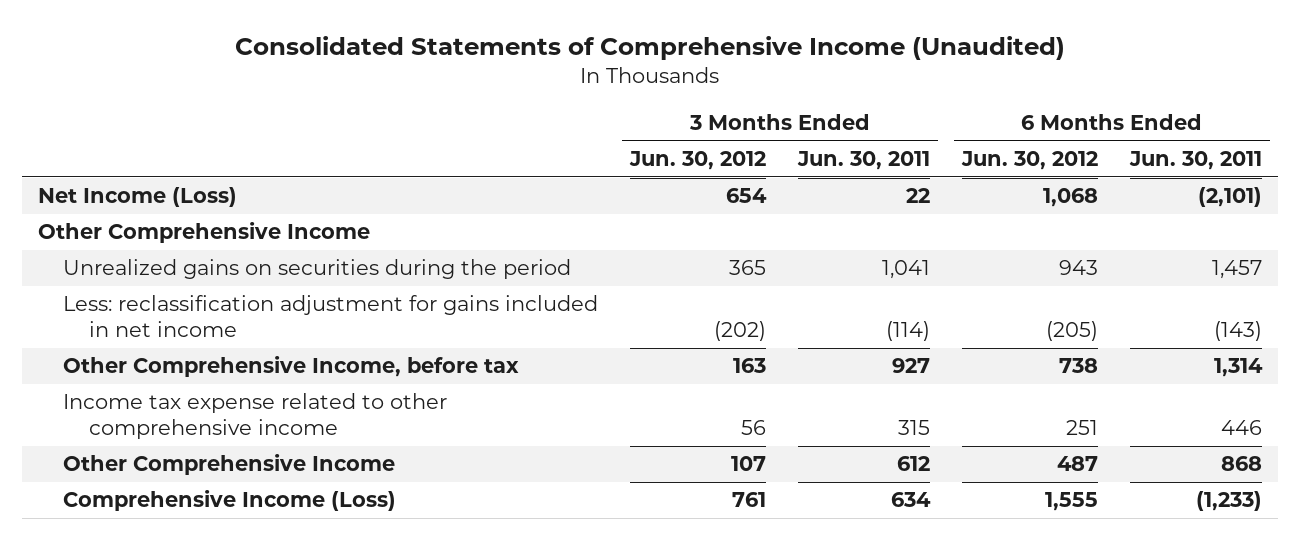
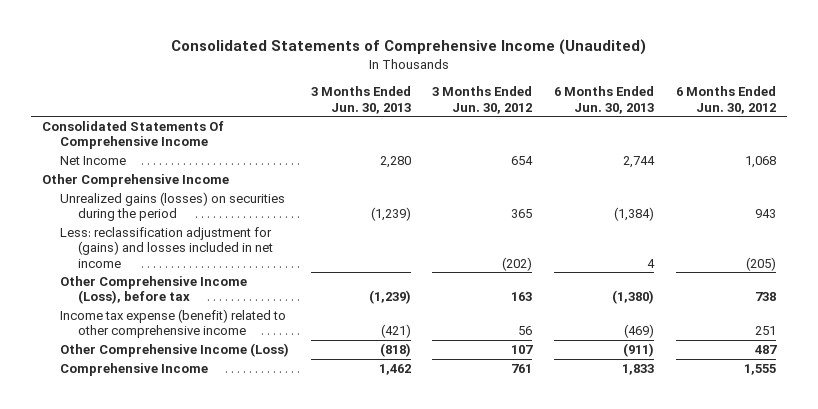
- | 3 Months Ended Jun. 30, 2012 | 3 Months Ended Jun. 30, 2011 | 6 Months Ended Jun. 30, 2012 | 6 Months Ended Jun. 30, 2011
+ | 3 Months Ended Jun. 30, 2013 | 3 Months Ended Jun. 30, 2012 | 6 Months Ended Jun. 30, 2013 | 6 Months Ended Jun. 30, 2012
- Net Income (Loss) | 654 | 22 | 1,068 | (2,101)
+ Consolidated Statements Of Comprehensive Income
+ Net Income | 2,280 | 654 | 2,744 | 1,068
- Unrealized gains on securities during the period | 365 | 1,041 | 943 | 1,457
- Less: reclassification adjustment for gains included in net income | (202) | (114) | (205) | (143)
- Other Comprehensive Income, before tax | 163 | 927 | 738 | 1,314
- Income tax expense related to other comprehensive income | 56 | 315 | 251 | 446
- Other Comprehensive Income | 107 | 612 | 487 | 868
- Comprehensive Income (Loss) | 761 | 634 | 1,555 | (1,233)
+ Unrealized gains (losses) on securities during the period | (1,239) | 365 | (1,384) | 943
+ Less: reclassification adjustment for (gains) and losses included in net income | | (202) | 4 | (205)
+ Other Comprehensive Income (Loss), before tax | (1,239) | 163 | (1,380) | 738
+ Income tax expense (benefit) related to other comprehensive income | (421) | 56 | (469) | 251
+ Other Comprehensive Income (Loss) | (818) | 107 | (911) | 487
+ Comprehensive Income | 1,462 | 761 | 1,833 | 1,555

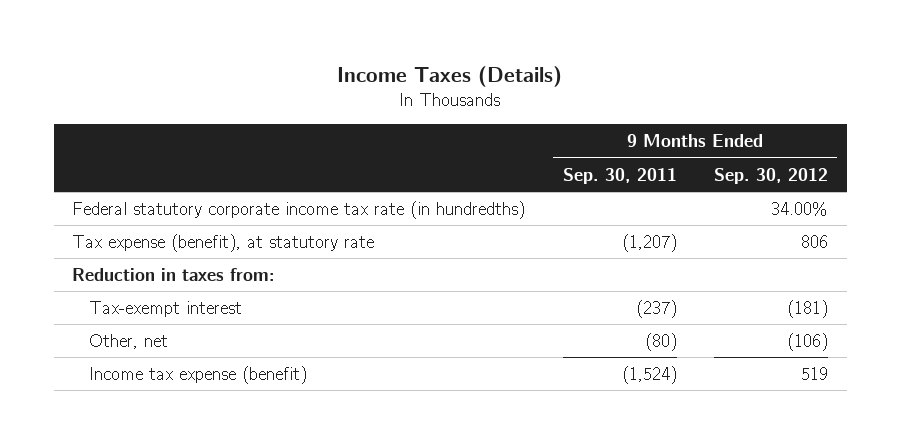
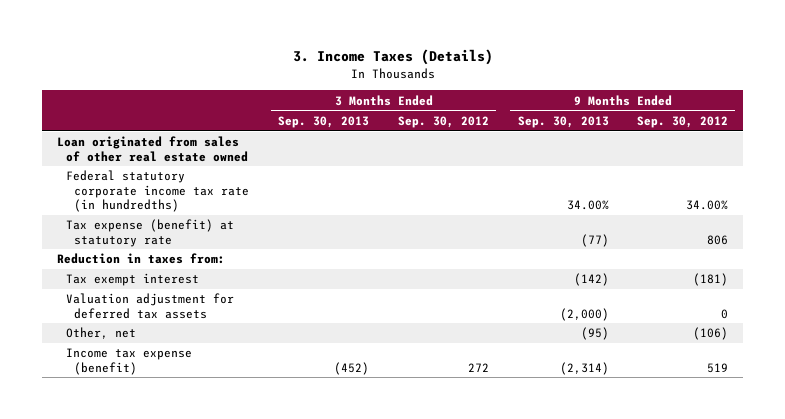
- Income Taxes (Details)
+ 3. Income Taxes (Details)
- | 9 Months Ended Sep. 30, 2011 | 9 Months Ended Sep. 30, 2012
+ | 3 Months Ended Sep. 30, 2013 | 3 Months Ended Sep. 30, 2012 | 9 Months Ended Sep. 30, 2013 | 9 Months Ended Sep. 30, 2012
+ Loan originated from sales of other real estate owned
- Tax expense (benefit), at statutory rate | (1,207) | 806
+ Tax expense (benefit) at statutory rate | | | (77) | 806
- Tax-exempt interest | (237) | (181)
+ Tax exempt interest | | | (142) | (181)
+ Valuation adjustment for deferred tax assets | | | (2,000) | 0

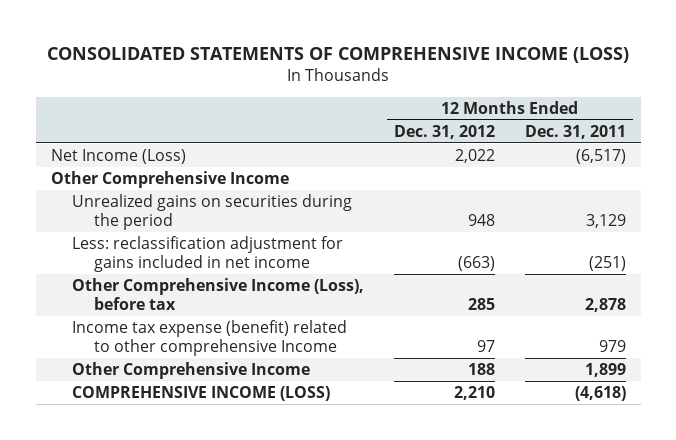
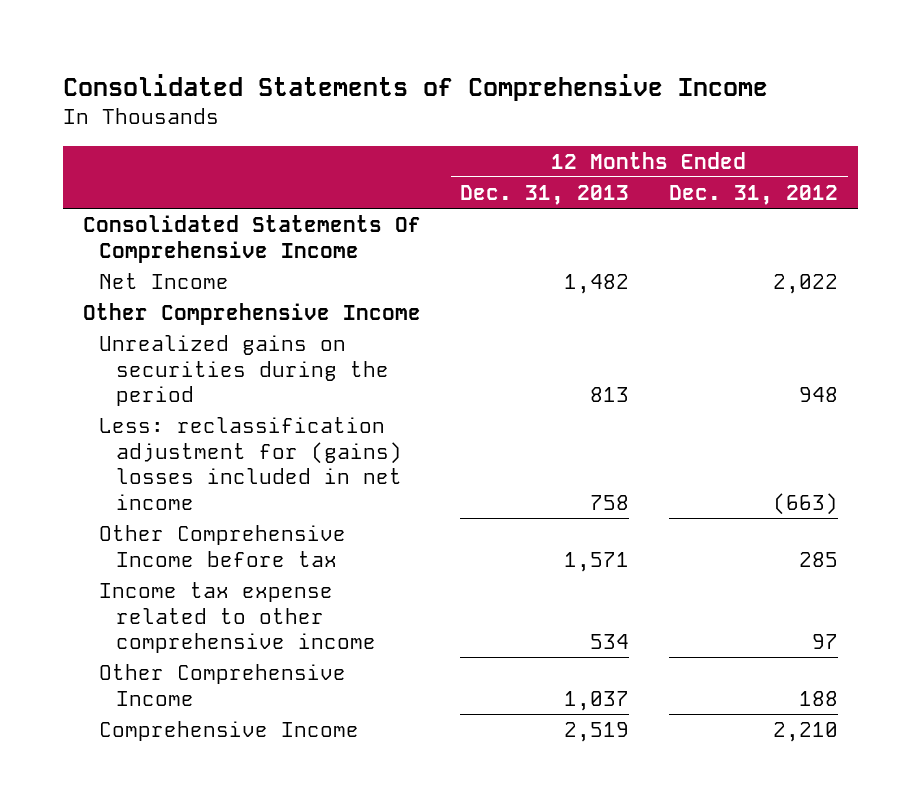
- CONSOLIDATED STATEMENTS OF COMPREHENSIVE INCOME (LOSS)
+ Consolidated Statements of Comprehensive Income
- | 12 Months Ended Dec. 31, 2012 | 12 Months Ended Dec. 31, 2011
+ | 12 Months Ended Dec. 31, 2013 | 12 Months Ended Dec. 31, 2012
- Net Income (Loss) | 2,022 | (6,517)
+ Consolidated Statements Of Comprehensive Income
+ Net Income | 1,482 | 2,022
- Less: reclassification adjustment for gains included in net income | (663) | (251)
- Other Comprehensive Income (Loss), before tax | 285 | 2,878
- Income tax expense (benefit) related to other comprehensive Income | 97 | 979
+ Less: reclassification adjustment for (gains) losses included in net income | 758 | (663)
+ Other Comprehensive Income before tax | 1,571 | 285
+ Income tax expense related to other comprehensive income | 534 | 97
- COMPREHENSIVE INCOME (LOSS) | 2,210 | (4,618)
+ Comprehensive Income | 2,519 | 2,210

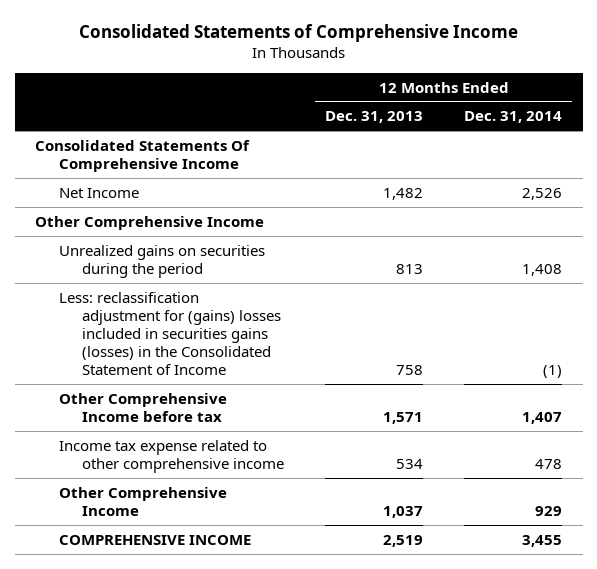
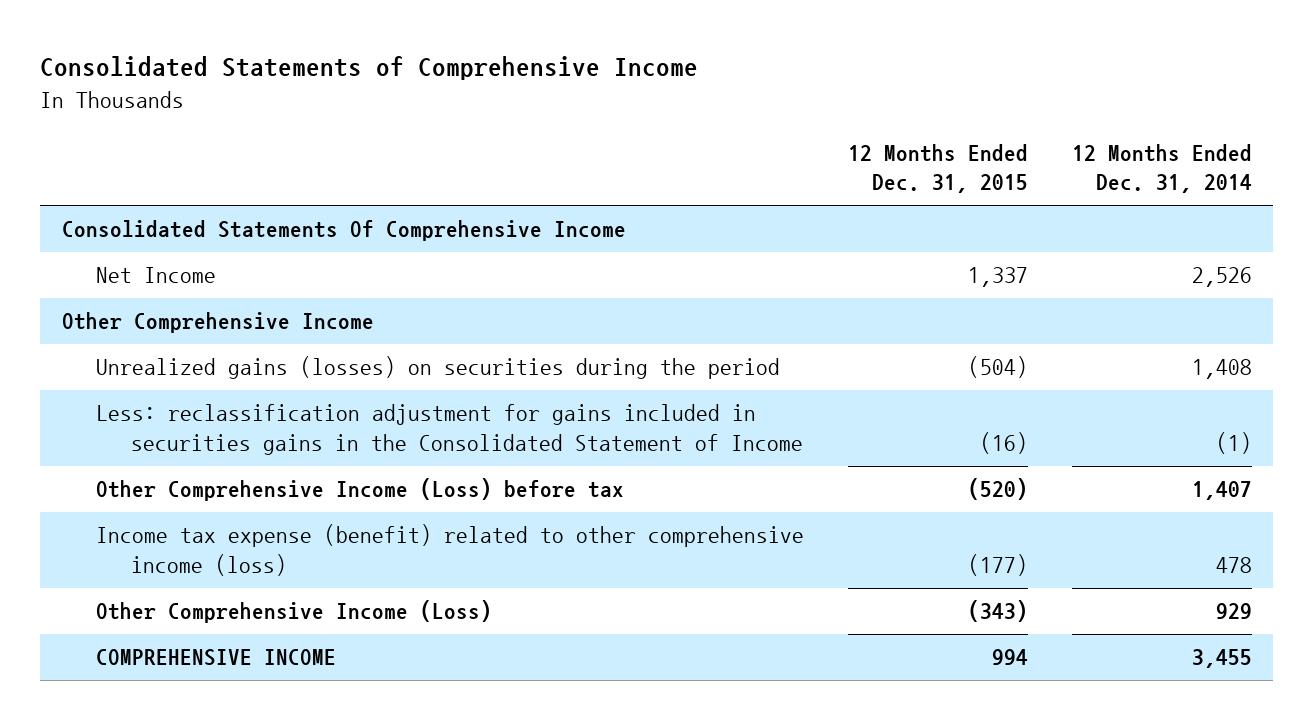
- | 12 Months Ended Dec. 31, 2013 | 12 Months Ended Dec. 31, 2014
+ | 12 Months Ended Dec. 31, 2015 | 12 Months Ended Dec. 31, 2014
- Unrealized gains on securities during the period | 813 | 1,408
- Less: reclassification adjustment for (gains) losses included in securities gains (losses) in the Consolidated Statement of Income | 758 | (1)
- Other Comprehensive Income before tax | 1,571 | 1,407
- Income tax expense related to other comprehensive income | 534 | 478
- Other Comprehensive Income | 1,037 | 929
+ Unrealized gains (losses) on securities during the period | (504) | 1,408
+ Less: reclassification adjustment for gains included in securities gains in the Consolidated Statement of Income | (16) | (1)
+ Other Comprehensive Income (Loss) before tax | (520) | 1,407
+ Income tax expense (benefit) related to other comprehensive income (loss) | (177) | 478
+ Other Comprehensive Income (Loss) | (343) | 929

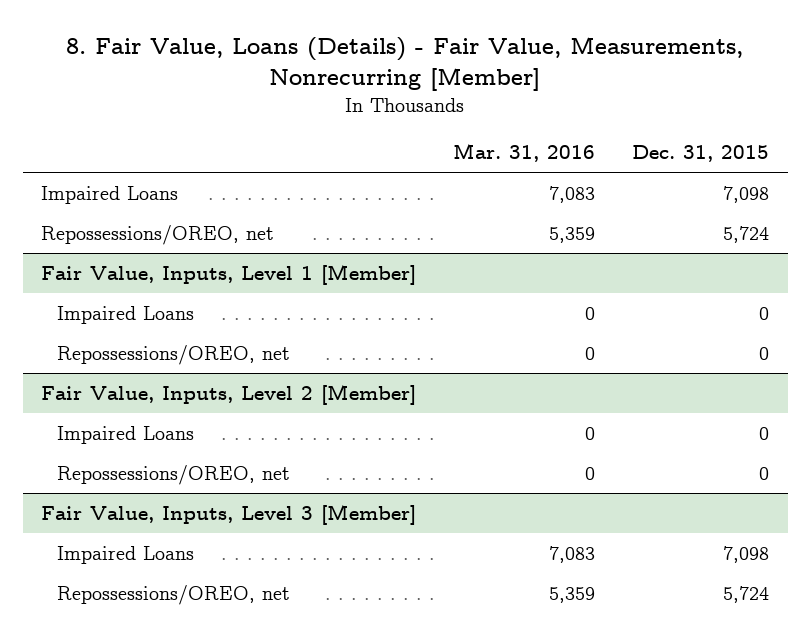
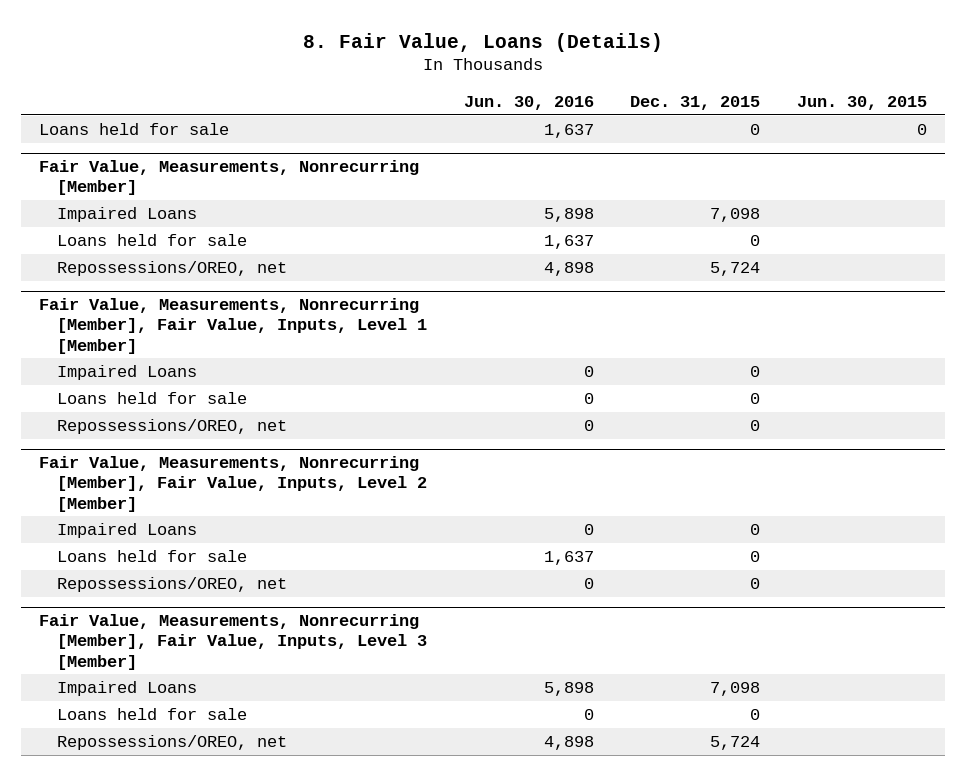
- 8. Fair Value, Loans (Details) - Fair Value, Measurements, Nonrecurring [Member]
+ 8. Fair Value, Loans (Details)
- | Mar. 31, 2016 | Dec. 31, 2015
+ | Jun. 30, 2016 | Dec. 31, 2015 | Jun. 30, 2015
+ Loans held for sale | 1,637 | 0 | 0
+ Fair Value, Measurements, Nonrecurring [Member]
+ Loans held for sale | 1,637 | 0 |
- Fair Value, Inputs, Level 1 [Member]
+ Fair Value, Measurements, Nonrecurring [Member], Fair Value, Inputs, Level 1 [Member]
+ Loans held for sale | 0 | 0 |
- Fair Value, Inputs, Level 2 [Member]
+ Fair Value, Measurements, Nonrecurring [Member], Fair Value, Inputs, Level 2 [Member]
+ Loans held for sale | 1,637 | 0 |
- Fair Value, Inputs, Level 3 [Member]
+ Fair Value, Measurements, Nonrecurring [Member], Fair Value, Inputs, Level 3 [Member]
+ Loans held for sale | 0 | 0 |

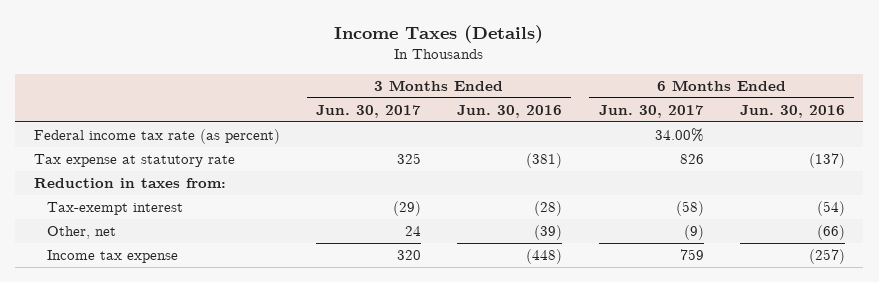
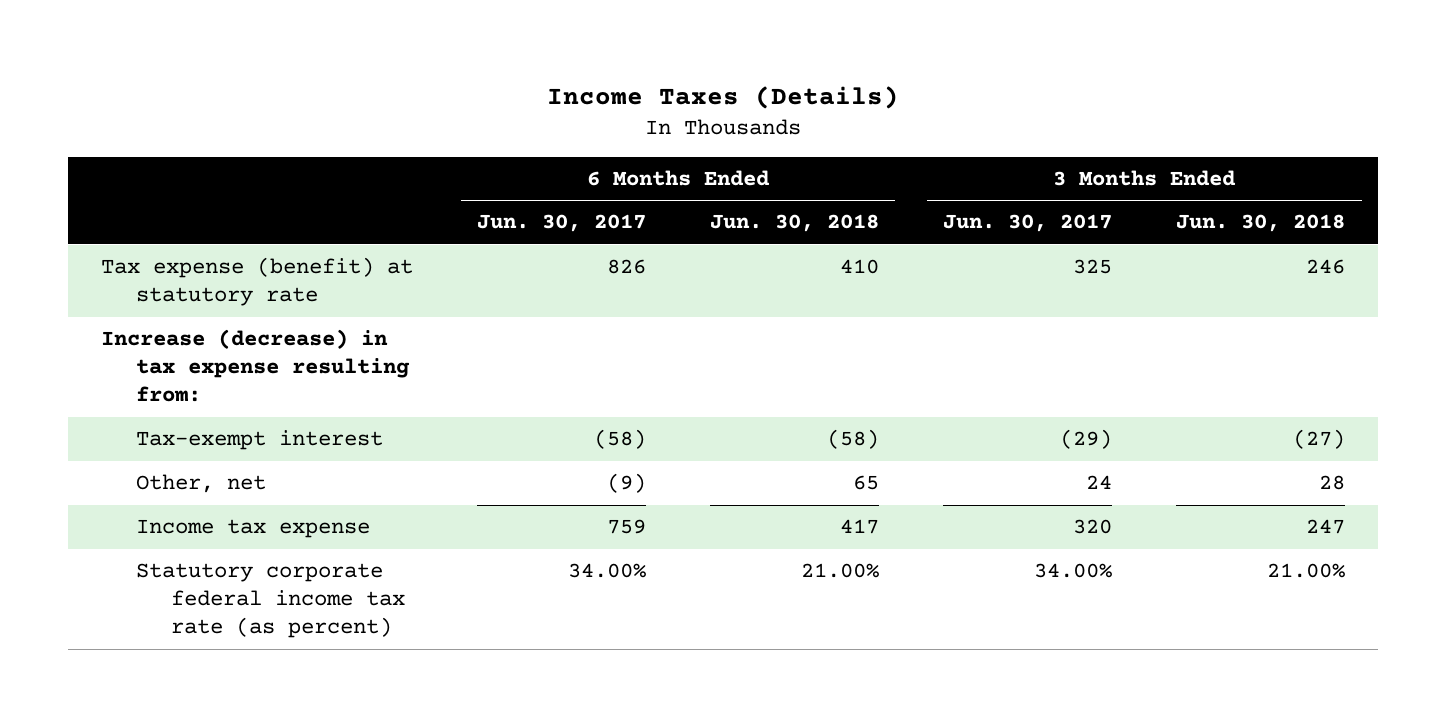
- | 3 Months Ended Jun. 30, 2017 | 3 Months Ended Jun. 30, 2016 | 6 Months Ended Jun. 30, 2017 | 6 Months Ended Jun. 30, 2016
+ | 6 Months Ended Jun. 30, 2017 | 6 Months Ended Jun. 30, 2018 | 3 Months Ended Jun. 30, 2017 | 3 Months Ended Jun. 30, 2018
- Federal income tax rate (as percent) | | | 34.00% |
- Tax expense at statutory rate | 325 | (381) | 826 | (137)
- Reduction in taxes from:
+ Tax expense (benefit) at statutory rate | 826 | 410 | 325 | 246
+ Increase (decrease) in tax expense resulting from:
+ Statutory corporate federal income tax rate (as percent) | 34.00% | 21.00% | 34.00% | 21.00%

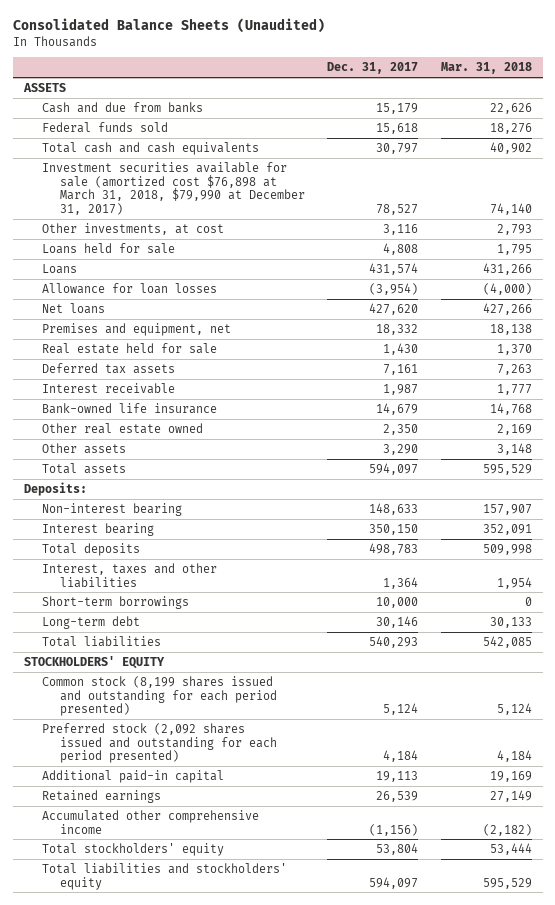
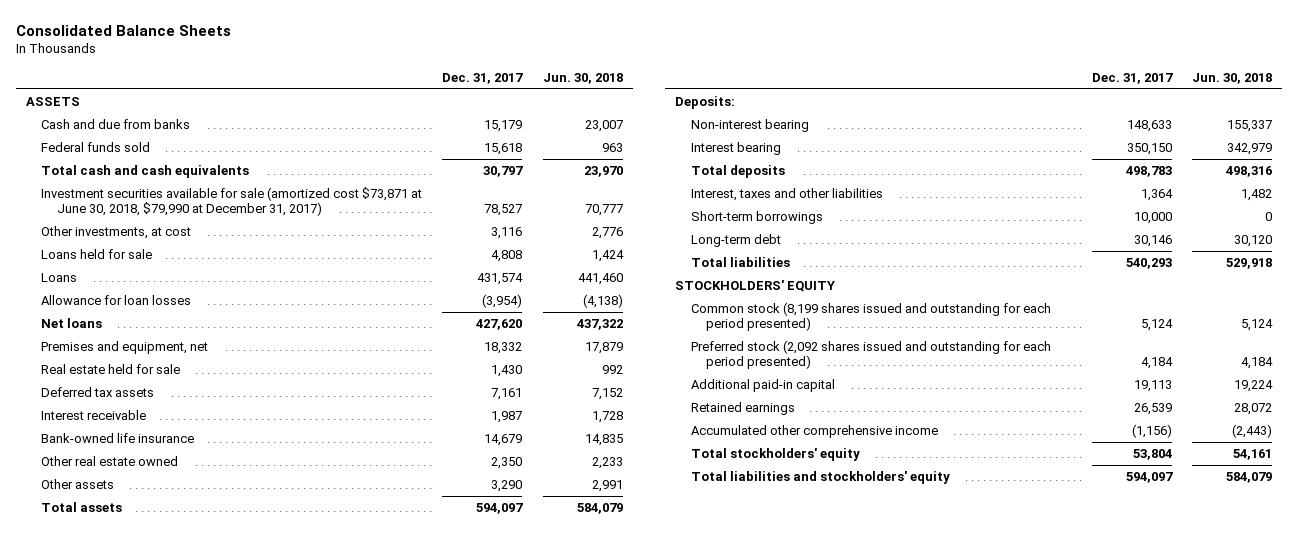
- Consolidated Balance Sheets (Unaudited)
+ Consolidated Balance Sheets
- | Dec. 31, 2017 | Mar. 31, 2018
+ | Dec. 31, 2017 | Jun. 30, 2018
- Investment securities available for sale (amortized cost $76,898 at March 31, 2018, $79,990 at December 31, 2017) | 78,527 | 74,140
+ Investment securities available for sale (amortized cost $73,871 at June 30, 2018, $79,990 at December 31, 2017) | 78,527 | 70,777

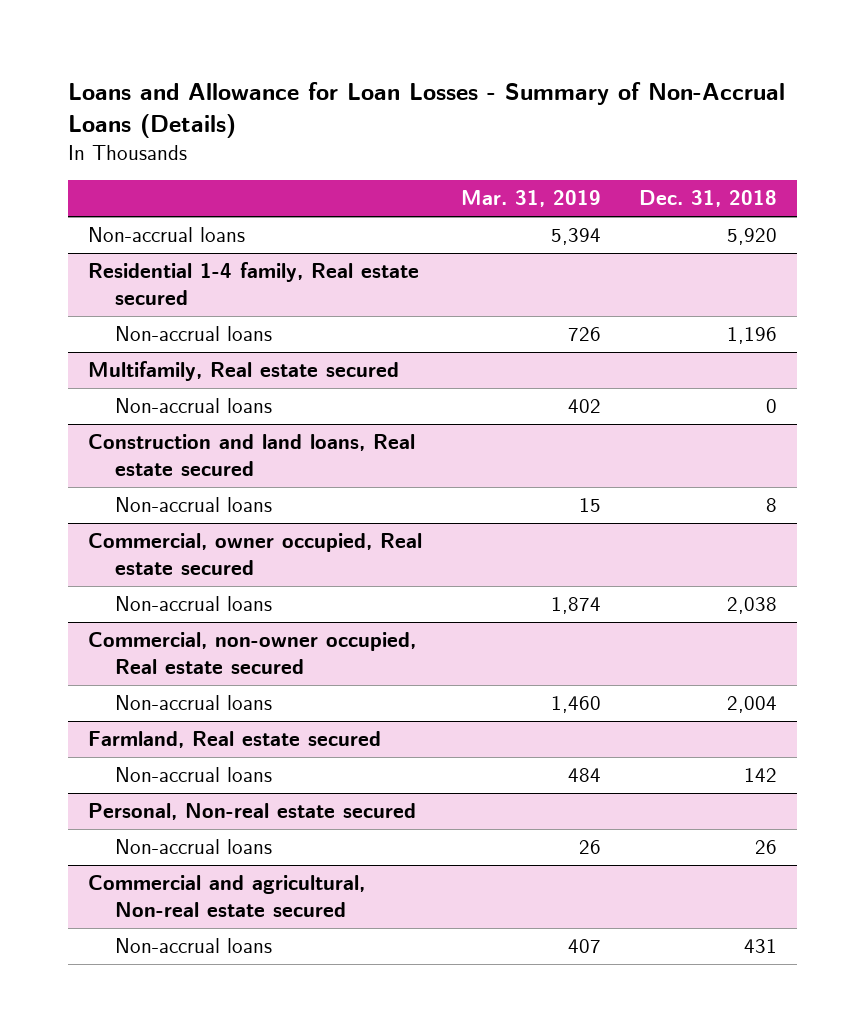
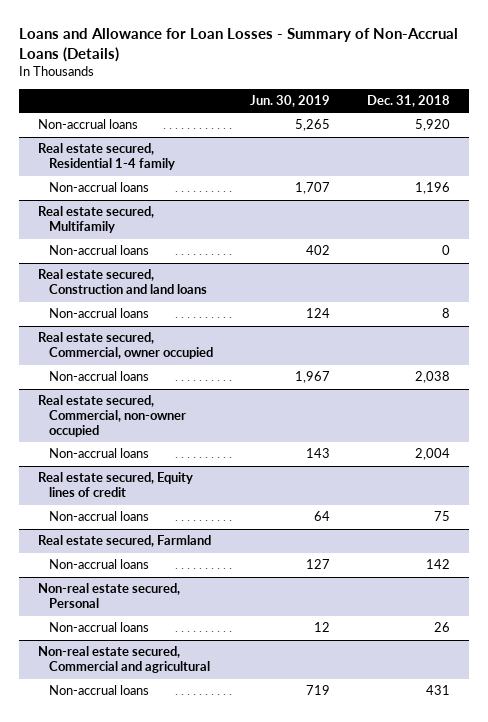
- | Mar. 31, 2019 | Dec. 31, 2018
+ | Jun. 30, 2019 | Dec. 31, 2018
- Residential 1-4 family, Real estate secured
+ Real estate secured, Residential 1-4 family
- Multifamily, Real estate secured
+ Real estate secured, Multifamily
- Construction and land loans, Real estate secured
+ Real estate secured, Construction and land loans
- Commercial, owner occupied, Real estate secured
+ Real estate secured, Commercial, owner occupied
- Commercial, non-owner occupied, Real estate secured
+ Real estate secured, Commercial, non-owner occupied
- Farmland, Real estate secured
+ Real estate secured, Equity lines of credit
+ Non-accrual loans | 64 | 75
+ Real estate secured, Farmland
- Personal, Non-real estate secured
+ Non-real estate secured, Personal
- Commercial and agricultural, Non-real estate secured
+ Non-real estate secured, Commercial and agricultural

